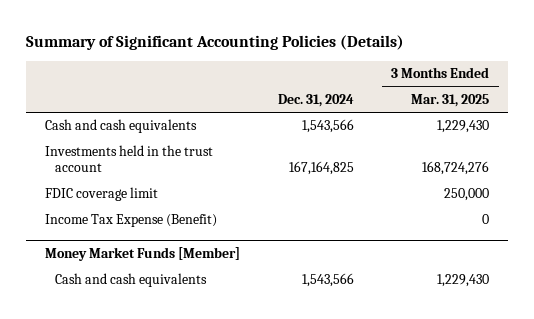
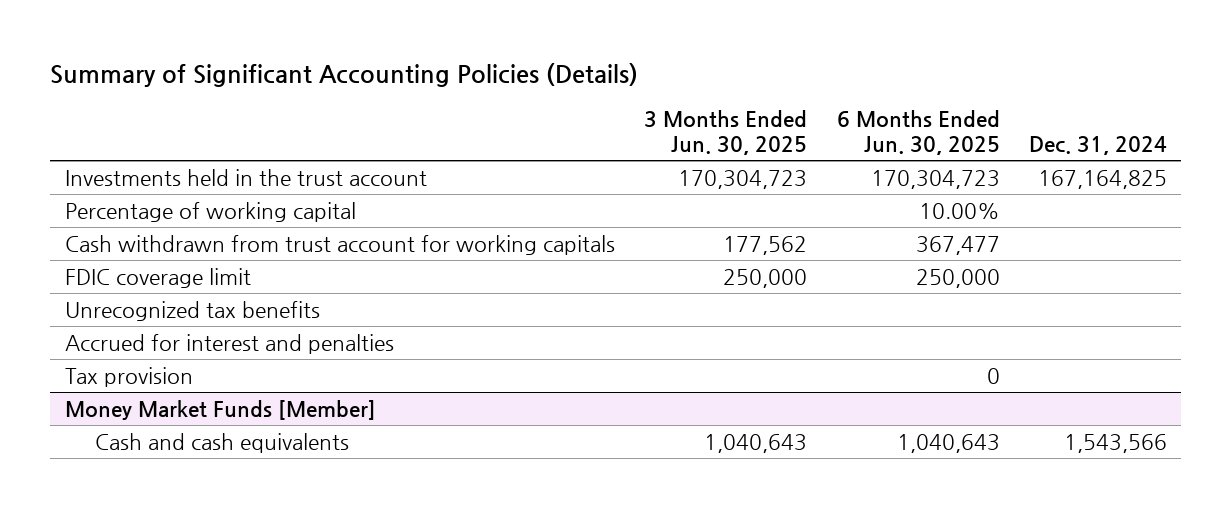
- | Dec. 31, 2024 | 3 Months Ended Mar. 31, 2025
+ | 3 Months Ended Jun. 30, 2025 | 6 Months Ended Jun. 30, 2025 | Dec. 31, 2024
- Cash and cash equivalents | 1,543,566 | 1,229,430
+ Percentage of working capital | | 10.00% |
+ Cash withdrawn from trust account for working capitals | 177,562 | 367,477 |
- Income Tax Expense (Benefit) | | 0
+ Unrecognized tax benefits
+ Accrued for interest and penalties
+ Tax provision | | 0 |

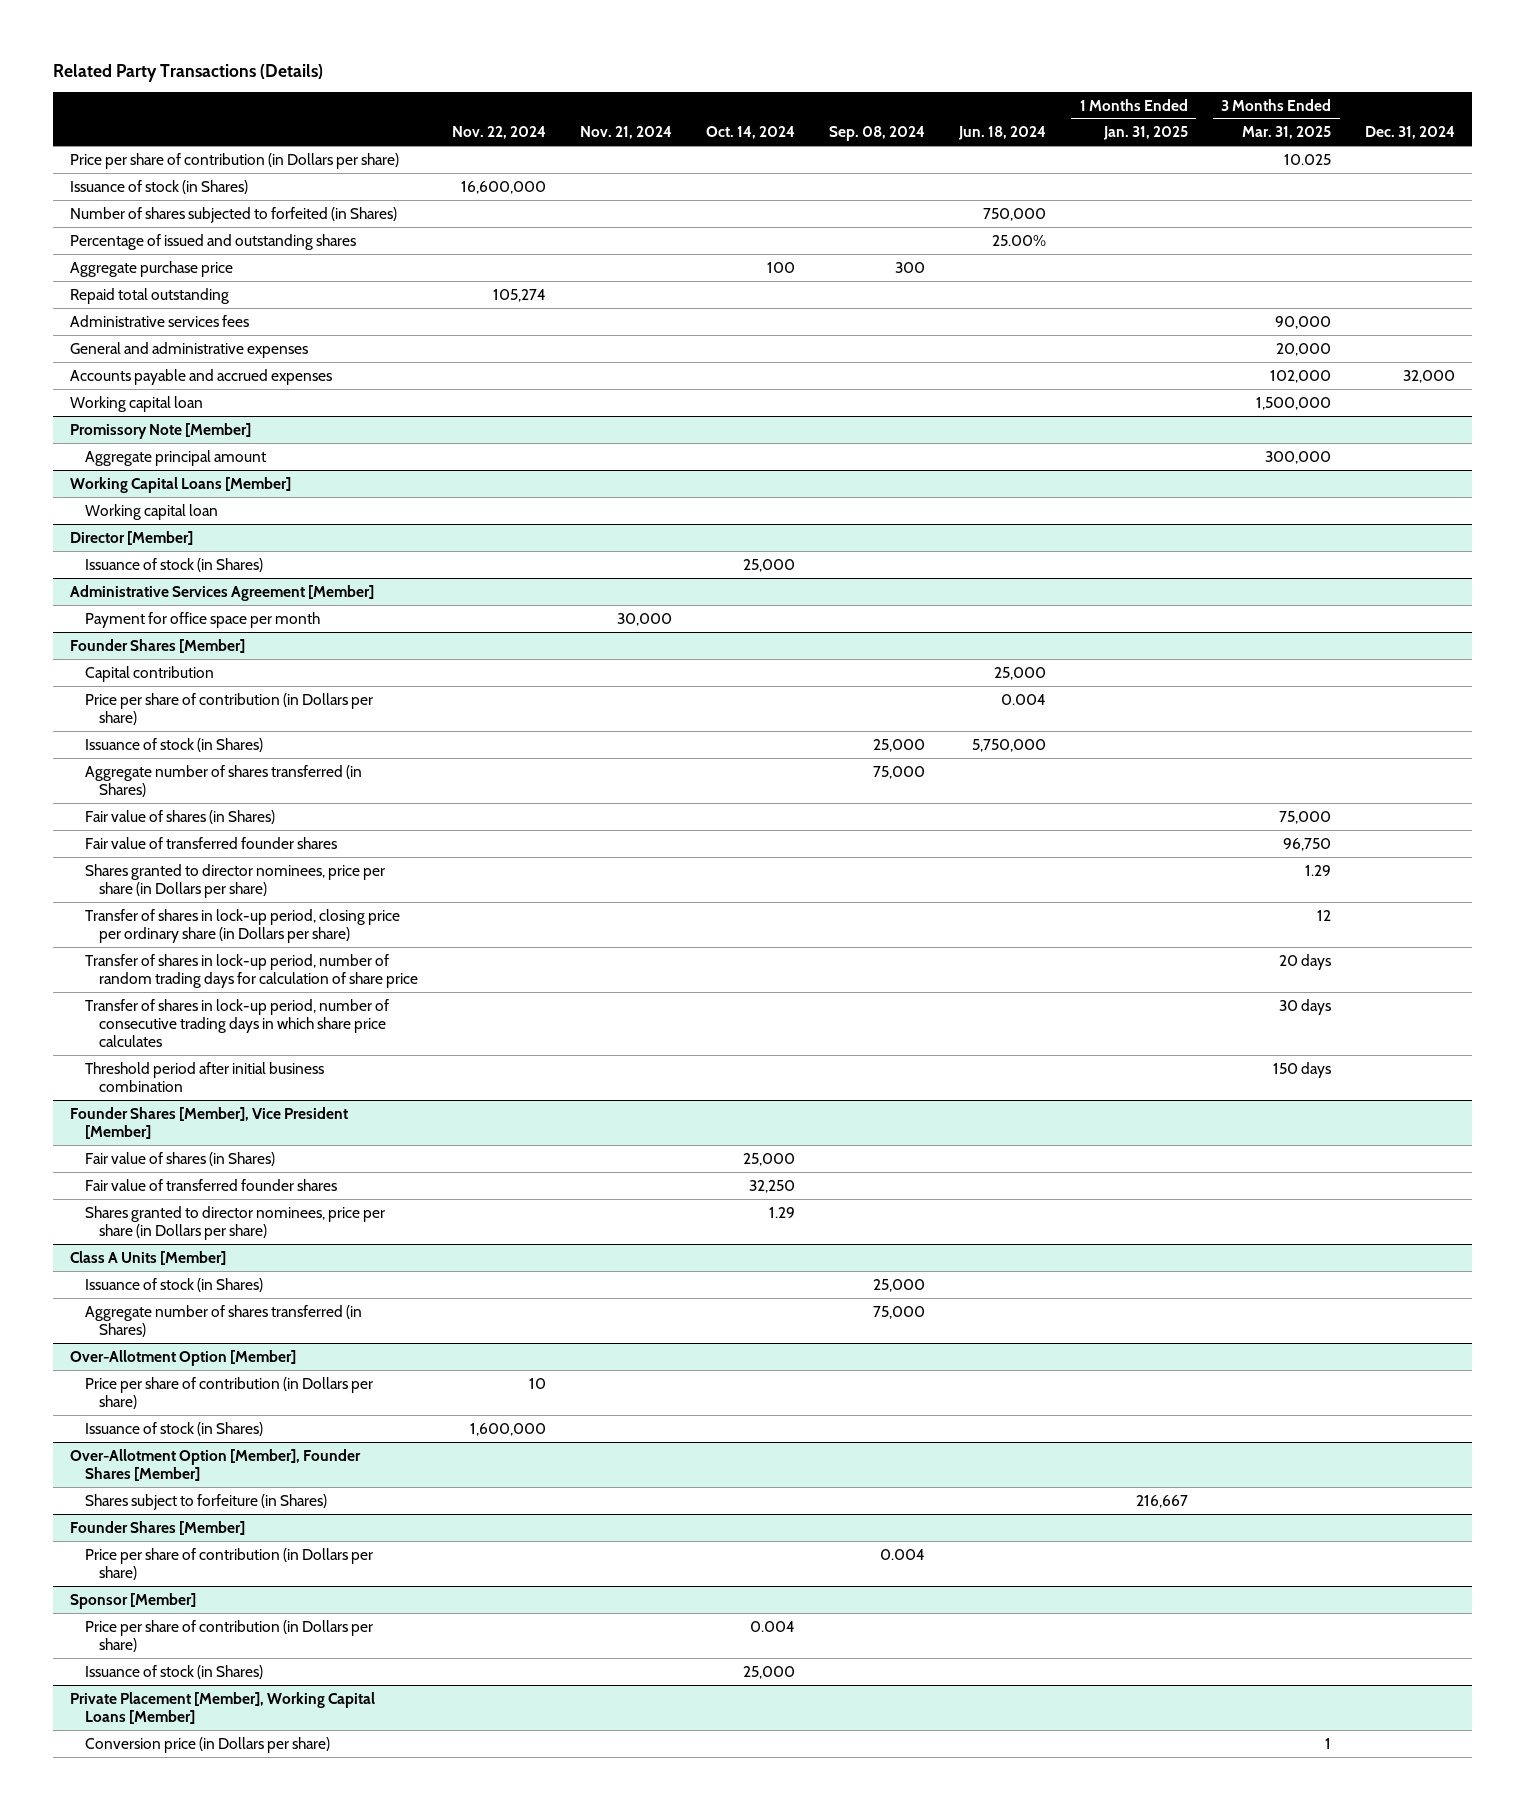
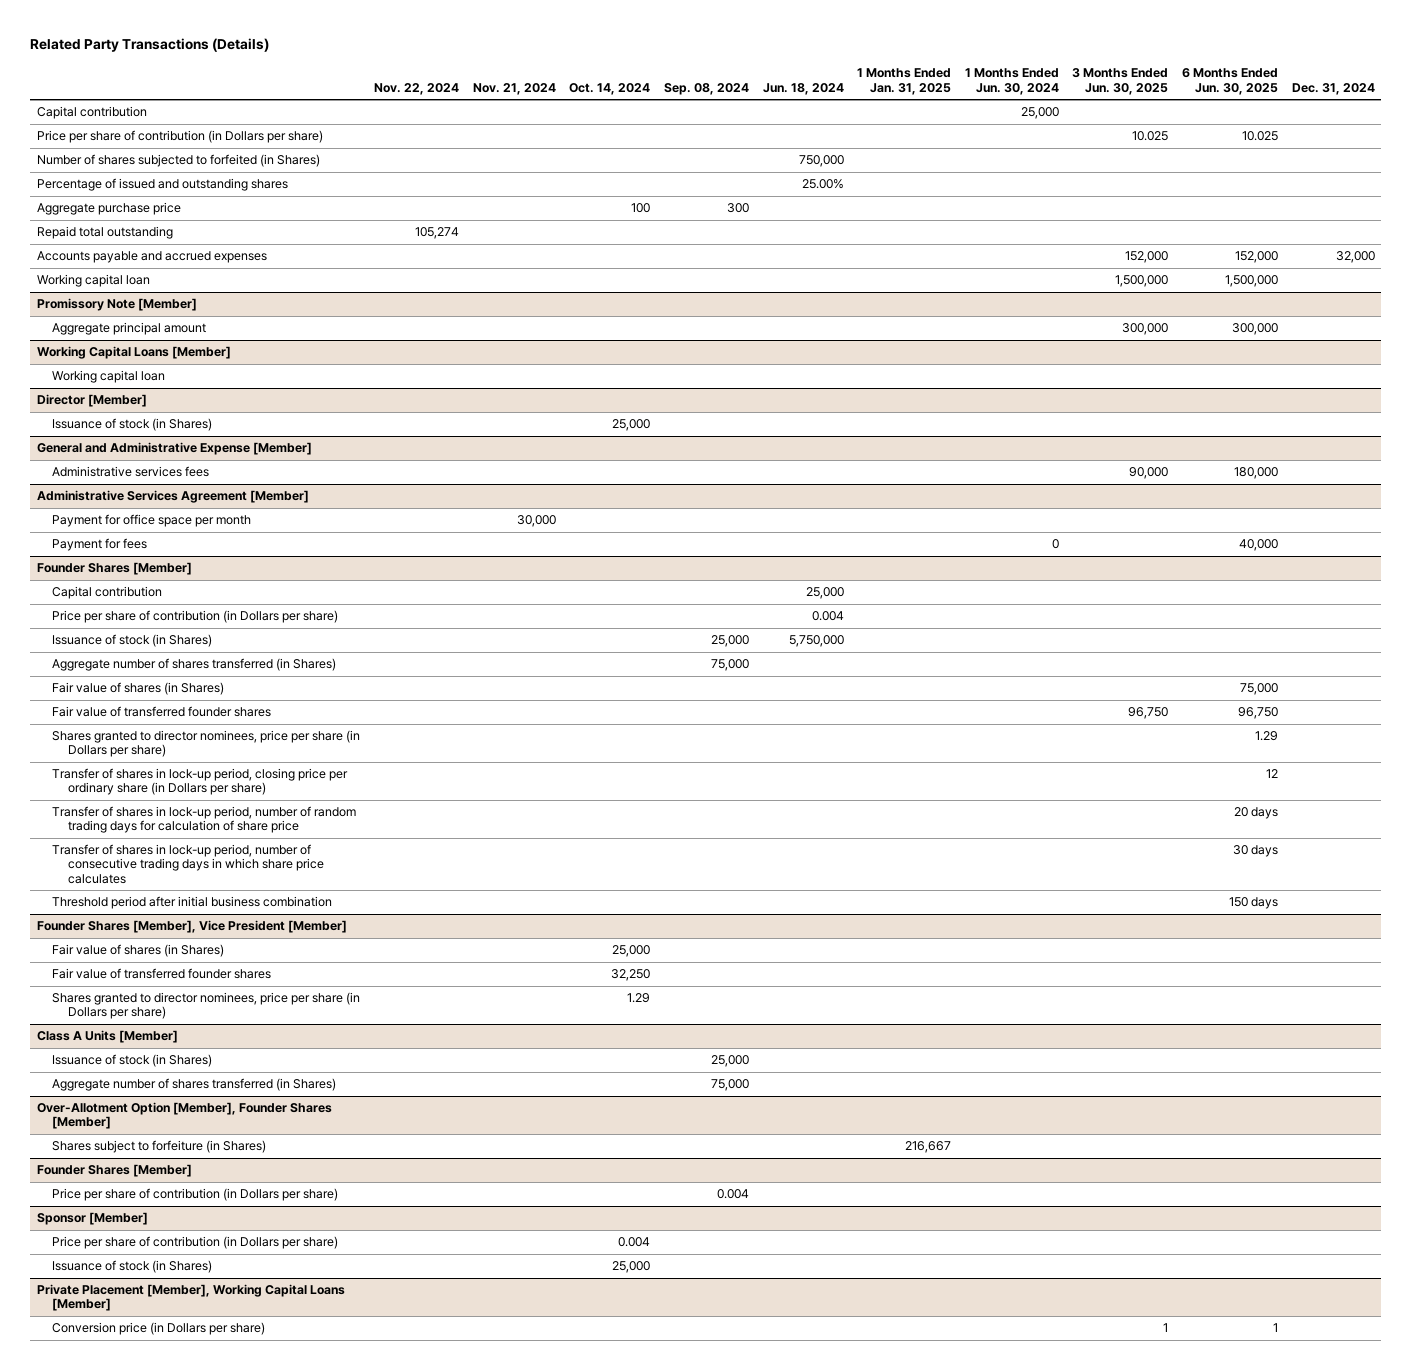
- | Nov. 22, 2024 | Nov. 21, 2024 | Oct. 14, 2024 | Sep. 08, 2024 | Jun. 18, 2024 | 1 Months Ended Jan. 31, 2025 | 3 Months Ended Mar. 31, 2025 | Dec. 31, 2024
+ | Nov. 22, 2024 | Nov. 21, 2024 | Oct. 14, 2024 | Sep. 08, 2024 | Jun. 18, 2024 | 1 Months Ended Jan. 31, 2025 | 1 Months Ended Jun. 30, 2024 | 3 Months Ended Jun. 30, 2025 | 6 Months Ended Jun. 30, 2025 | Dec. 31, 2024
+ Capital contribution | | | | | | | 25,000 | | |
- Issuance of stock (in Shares) | 16,600,000 | | | | | | |
- Administrative services fees | | | | | | | 90,000 |
- General and administrative expenses | | | | | | | 20,000 |
+ General and Administrative Expense [Member]
+ Administrative services fees | | | | | | | | 90,000 | 180,000 |
@ Administrative Services Agreement [Member]
+ Payment for fees | | | | | | | 0 | | 40,000 |
- Over-Allotment Option [Member]
- Price per share of contribution (in Dollars per share) | 10 | | | | | | |
- Issuance of stock (in Shares) | 1,600,000 | | | | | | |

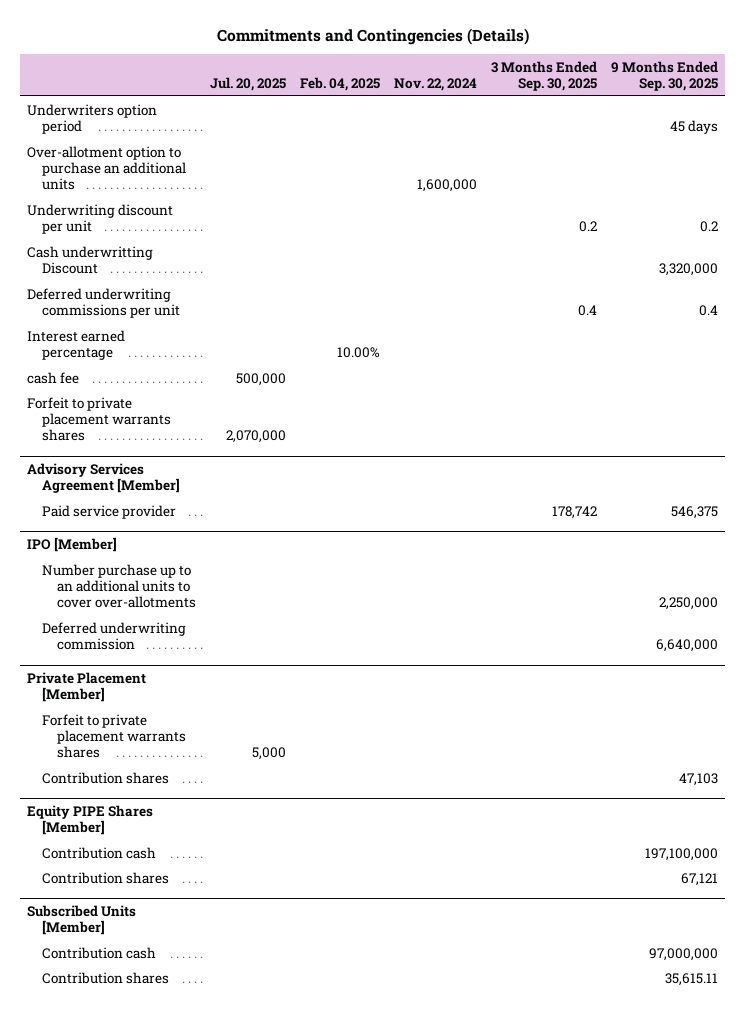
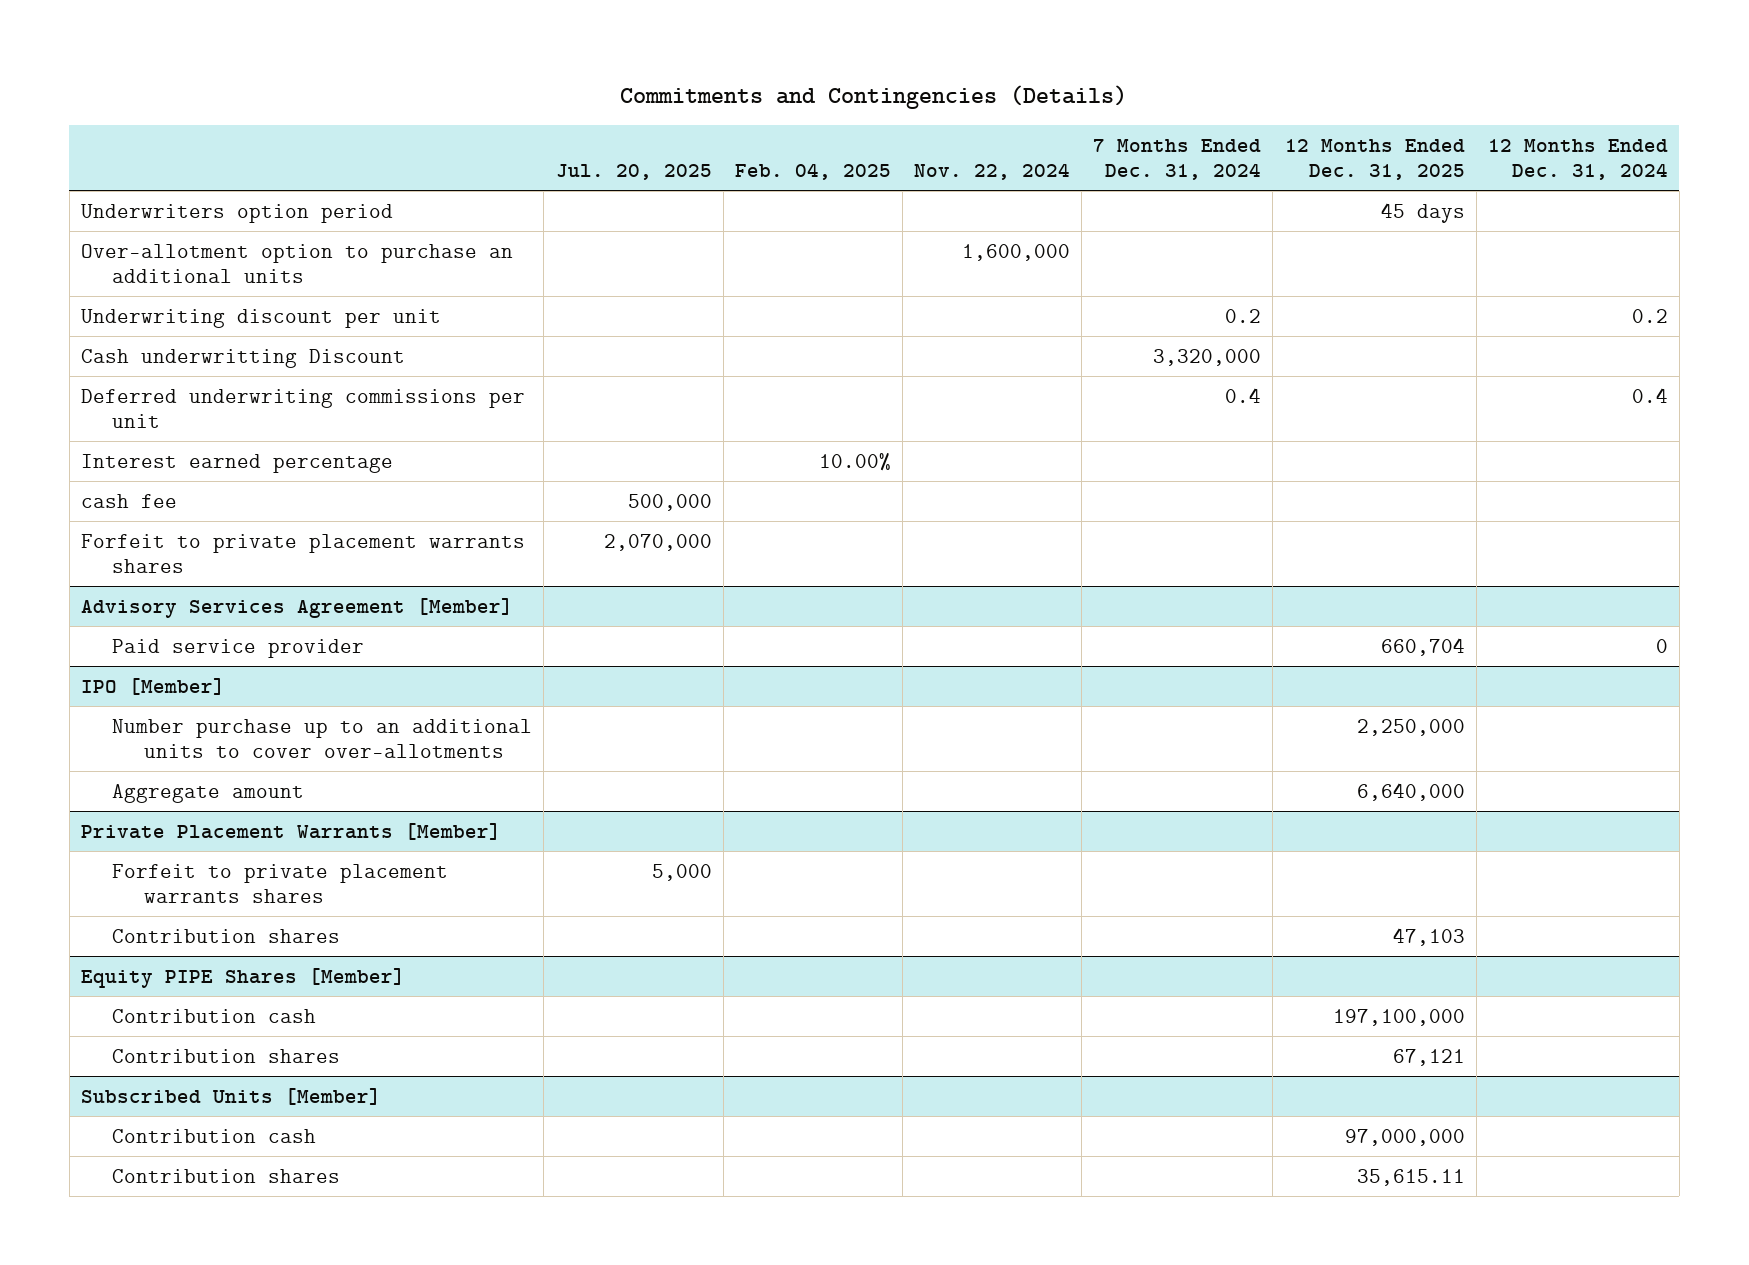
- | Jul. 20, 2025 | Feb. 04, 2025 | Nov. 22, 2024 | 3 Months Ended Sep. 30, 2025 | 9 Months Ended Sep. 30, 2025
+ | Jul. 20, 2025 | Feb. 04, 2025 | Nov. 22, 2024 | 7 Months Ended Dec. 31, 2024 | 12 Months Ended Dec. 31, 2025 | 12 Months Ended Dec. 31, 2024
@ IPO [Member]
- Deferred underwriting commission | | | | | 6,640,000
- Private Placement [Member]
@ IPO [Member]
+ Aggregate amount | | | | | 6,640,000 |
+ Private Placement Warrants [Member]

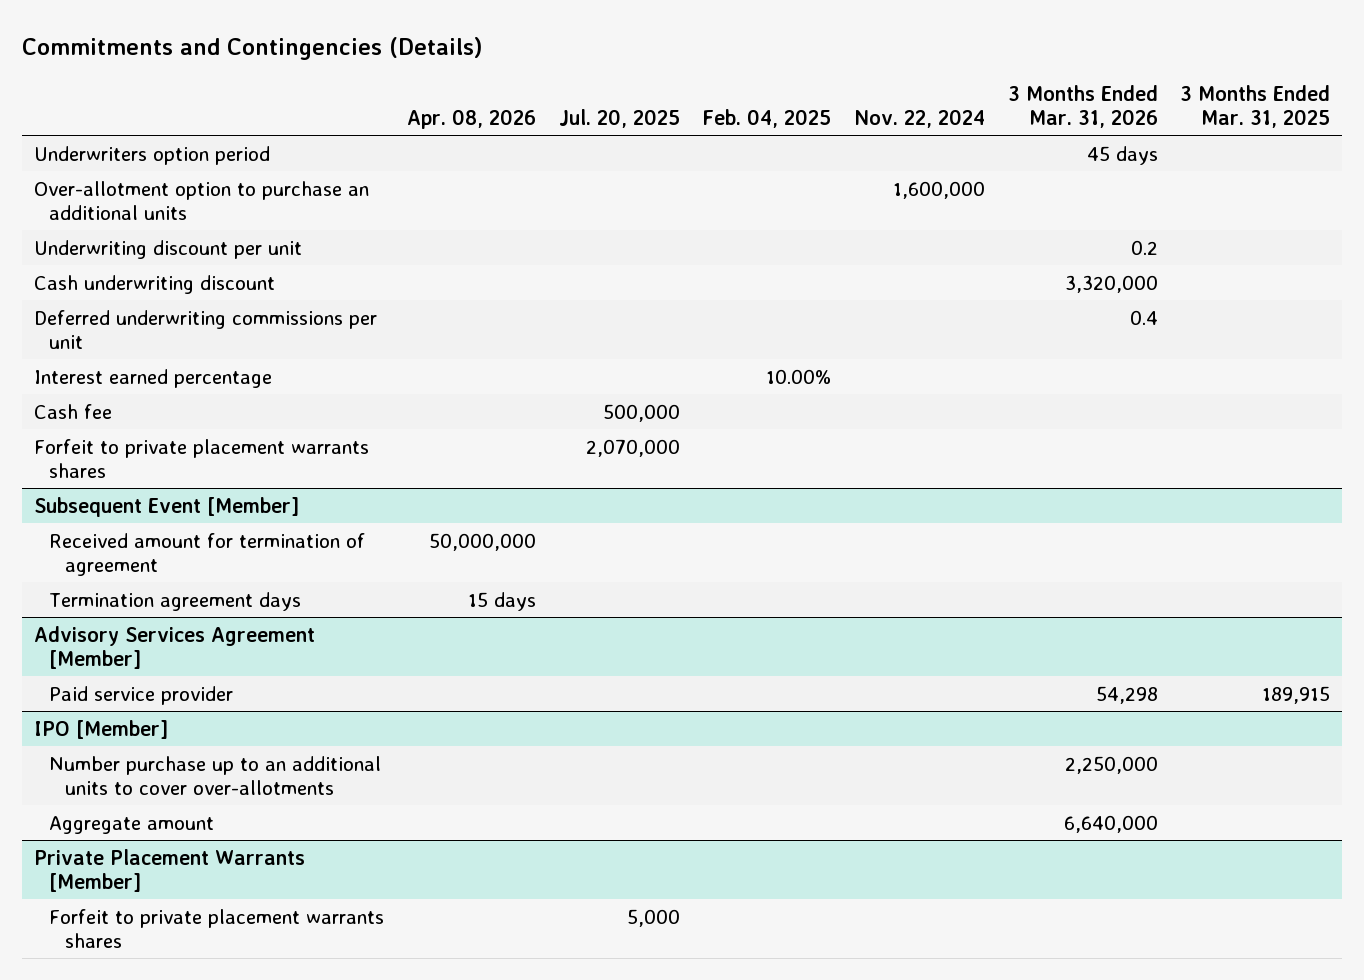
- | Jul. 20, 2025 | Feb. 04, 2025 | Nov. 22, 2024 | 7 Months Ended Dec. 31, 2024 | 12 Months Ended Dec. 31, 2025 | 12 Months Ended Dec. 31, 2024
+ | Apr. 08, 2026 | Jul. 20, 2025 | Feb. 04, 2025 | Nov. 22, 2024 | 3 Months Ended Mar. 31, 2026 | 3 Months Ended Mar. 31, 2025
- Cash underwritting Discount | | | | 3,320,000 | |
+ Cash underwriting discount | | | | | 3,320,000 |
- cash fee | 500,000 | | | | |
+ Cash fee | | 500,000 | | | |
+ Subsequent Event [Member]
+ Received amount for termination of agreement | 50,000,000 | | | | |
+ Termination agreement days | 15 days | | | | |
@ Private Placement Warrants [Member]
- Contribution shares | | | | | 47,103 |
- Equity PIPE Shares [Member]
- Contribution cash | | | | | 197,100,000 |
- Contribution shares | | | | | 67,121 |
- Subscribed Units [Member]
- Contribution cash | | | | | 97,000,000 |
- Contribution shares | | | | | 35,615.11 |

